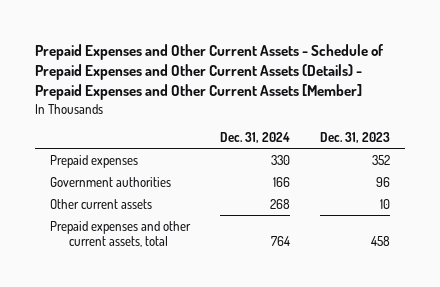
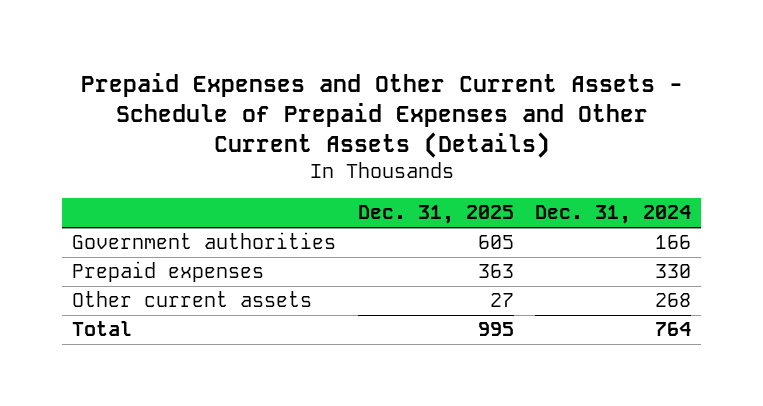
- Prepaid Expenses and Other Current Assets - Schedule of Prepaid Expenses and Other Current Assets (Details) - Prepaid Expenses and Other Current Assets [Member]
+ Prepaid Expenses and Other Current Assets - Schedule of Prepaid Expenses and Other Current Assets (Details)
- | Dec. 31, 2024 | Dec. 31, 2023
+ | Dec. 31, 2025 | Dec. 31, 2024
moved down: Prepaid expenses | 363 | 330
- Prepaid expenses and other current assets, total | 764 | 458
+ Total | 995 | 764

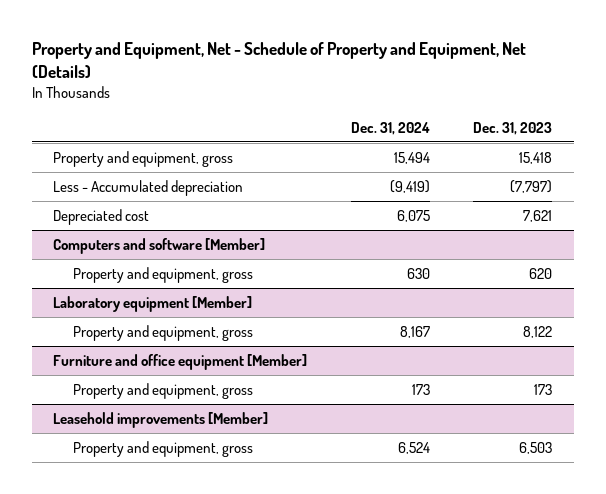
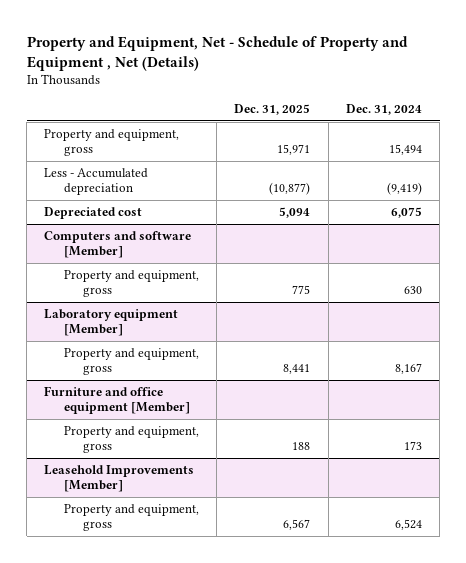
- Property and Equipment, Net - Schedule of Property and Equipment, Net (Details)
+ Property and Equipment, Net - Schedule of Property and Equipment , Net (Details)
- | Dec. 31, 2024 | Dec. 31, 2023
+ | Dec. 31, 2025 | Dec. 31, 2024
- Leasehold improvements [Member]
+ Leasehold Improvements [Member]

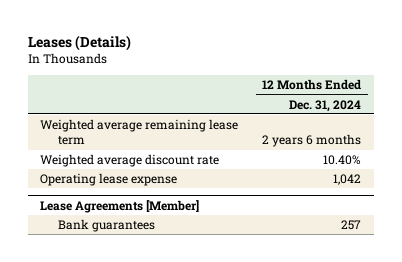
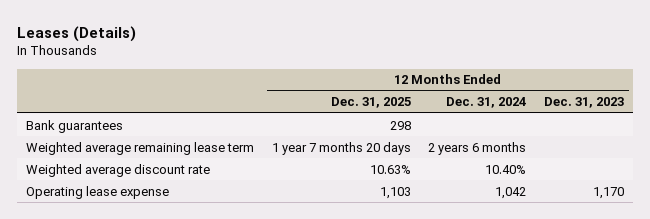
- | 12 Months Ended Dec. 31, 2024
+ | 12 Months Ended Dec. 31, 2025 | 12 Months Ended Dec. 31, 2024 | 12 Months Ended Dec. 31, 2023
+ Bank guarantees | 298 | |
- Lease Agreements [Member]
- Bank guarantees | 257

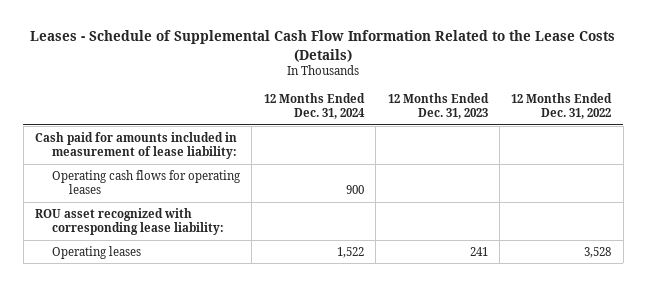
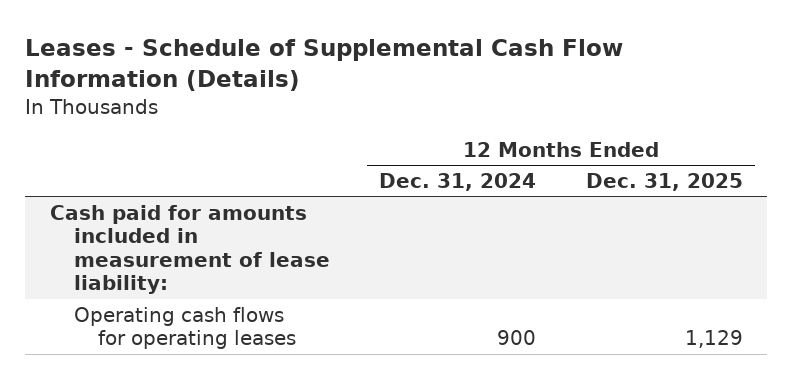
- Leases - Schedule of Supplemental Cash Flow Information Related to the Lease Costs (Details)
+ Leases - Schedule of Supplemental Cash Flow Information (Details)
- | 12 Months Ended Dec. 31, 2024 | 12 Months Ended Dec. 31, 2023 | 12 Months Ended Dec. 31, 2022
+ | 12 Months Ended Dec. 31, 2024 | 12 Months Ended Dec. 31, 2025
- ROU asset recognized with corresponding lease liability:
- Operating leases | 1,522 | 241 | 3,528

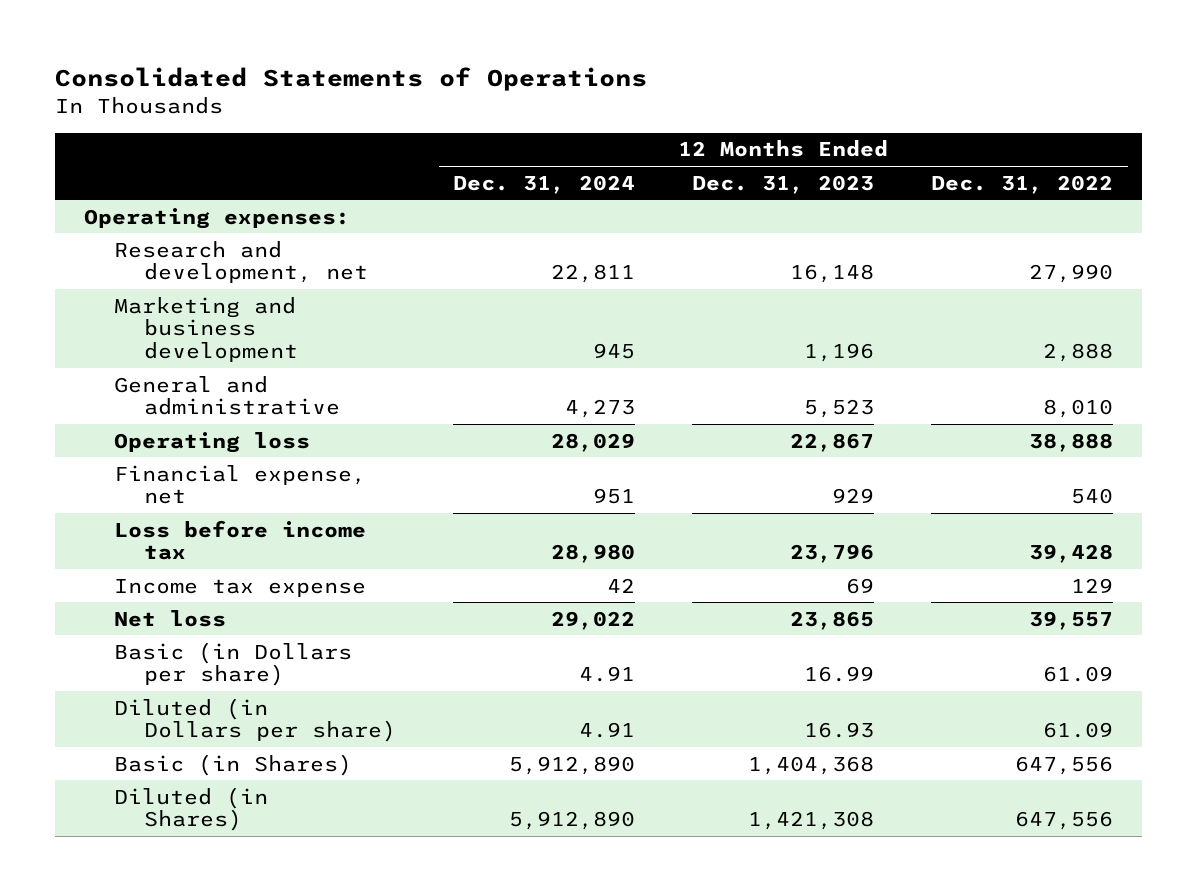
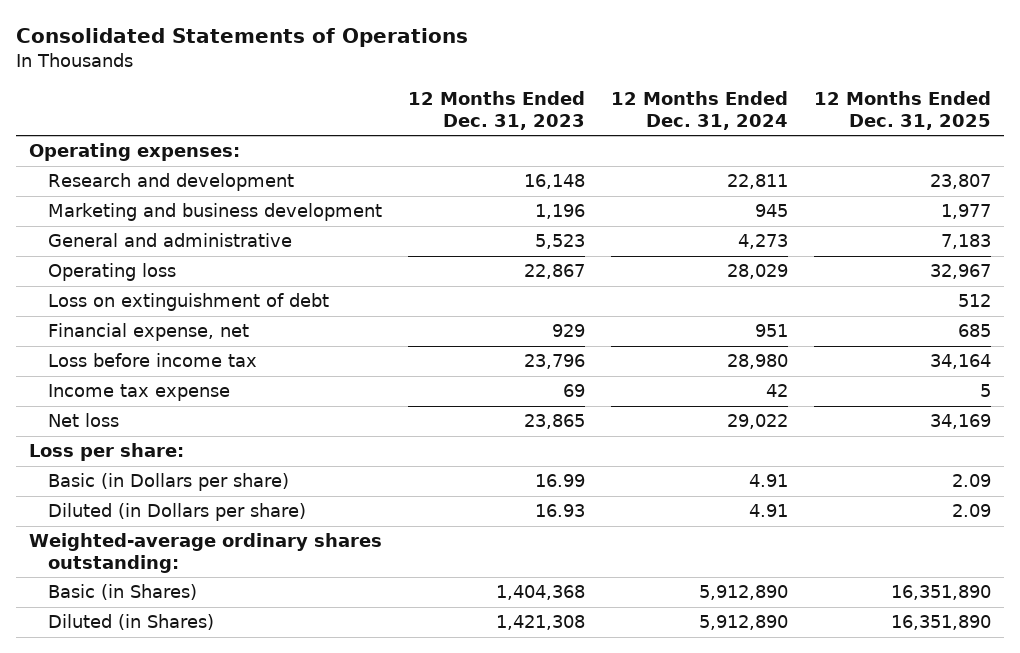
- | 12 Months Ended Dec. 31, 2024 | 12 Months Ended Dec. 31, 2023 | 12 Months Ended Dec. 31, 2022
+ | 12 Months Ended Dec. 31, 2023 | 12 Months Ended Dec. 31, 2024 | 12 Months Ended Dec. 31, 2025
- Research and development, net | 22,811 | 16,148 | 27,990
+ Research and development | 16,148 | 22,811 | 23,807
+ Loss on extinguishment of debt | | | 512
+ Loss per share:
+ Weighted-average ordinary shares outstanding:

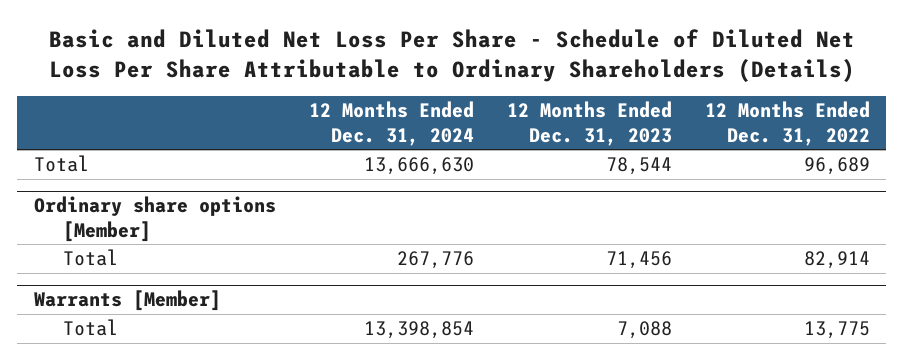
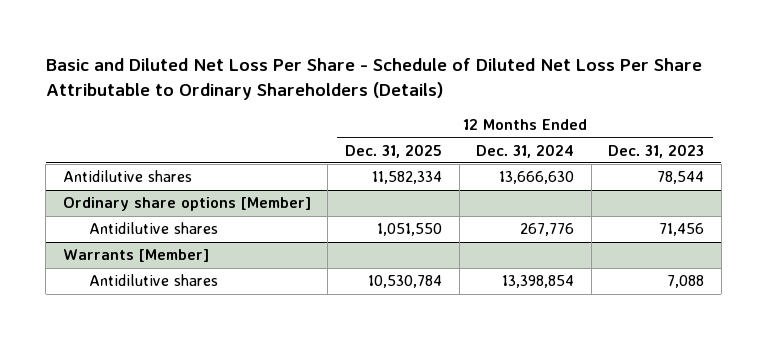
- | 12 Months Ended Dec. 31, 2024 | 12 Months Ended Dec. 31, 2023 | 12 Months Ended Dec. 31, 2022
+ | 12 Months Ended Dec. 31, 2025 | 12 Months Ended Dec. 31, 2024 | 12 Months Ended Dec. 31, 2023
- Total | 13,666,630 | 78,544 | 96,689
+ Antidilutive shares | 11,582,334 | 13,666,630 | 78,544
@ Ordinary share options [Member]
- Total | 267,776 | 71,456 | 82,914
+ Antidilutive shares | 1,051,550 | 267,776 | 71,456
@ Warrants [Member]
- Total | 13,398,854 | 7,088 | 13,775
+ Antidilutive shares | 10,530,784 | 13,398,854 | 7,088

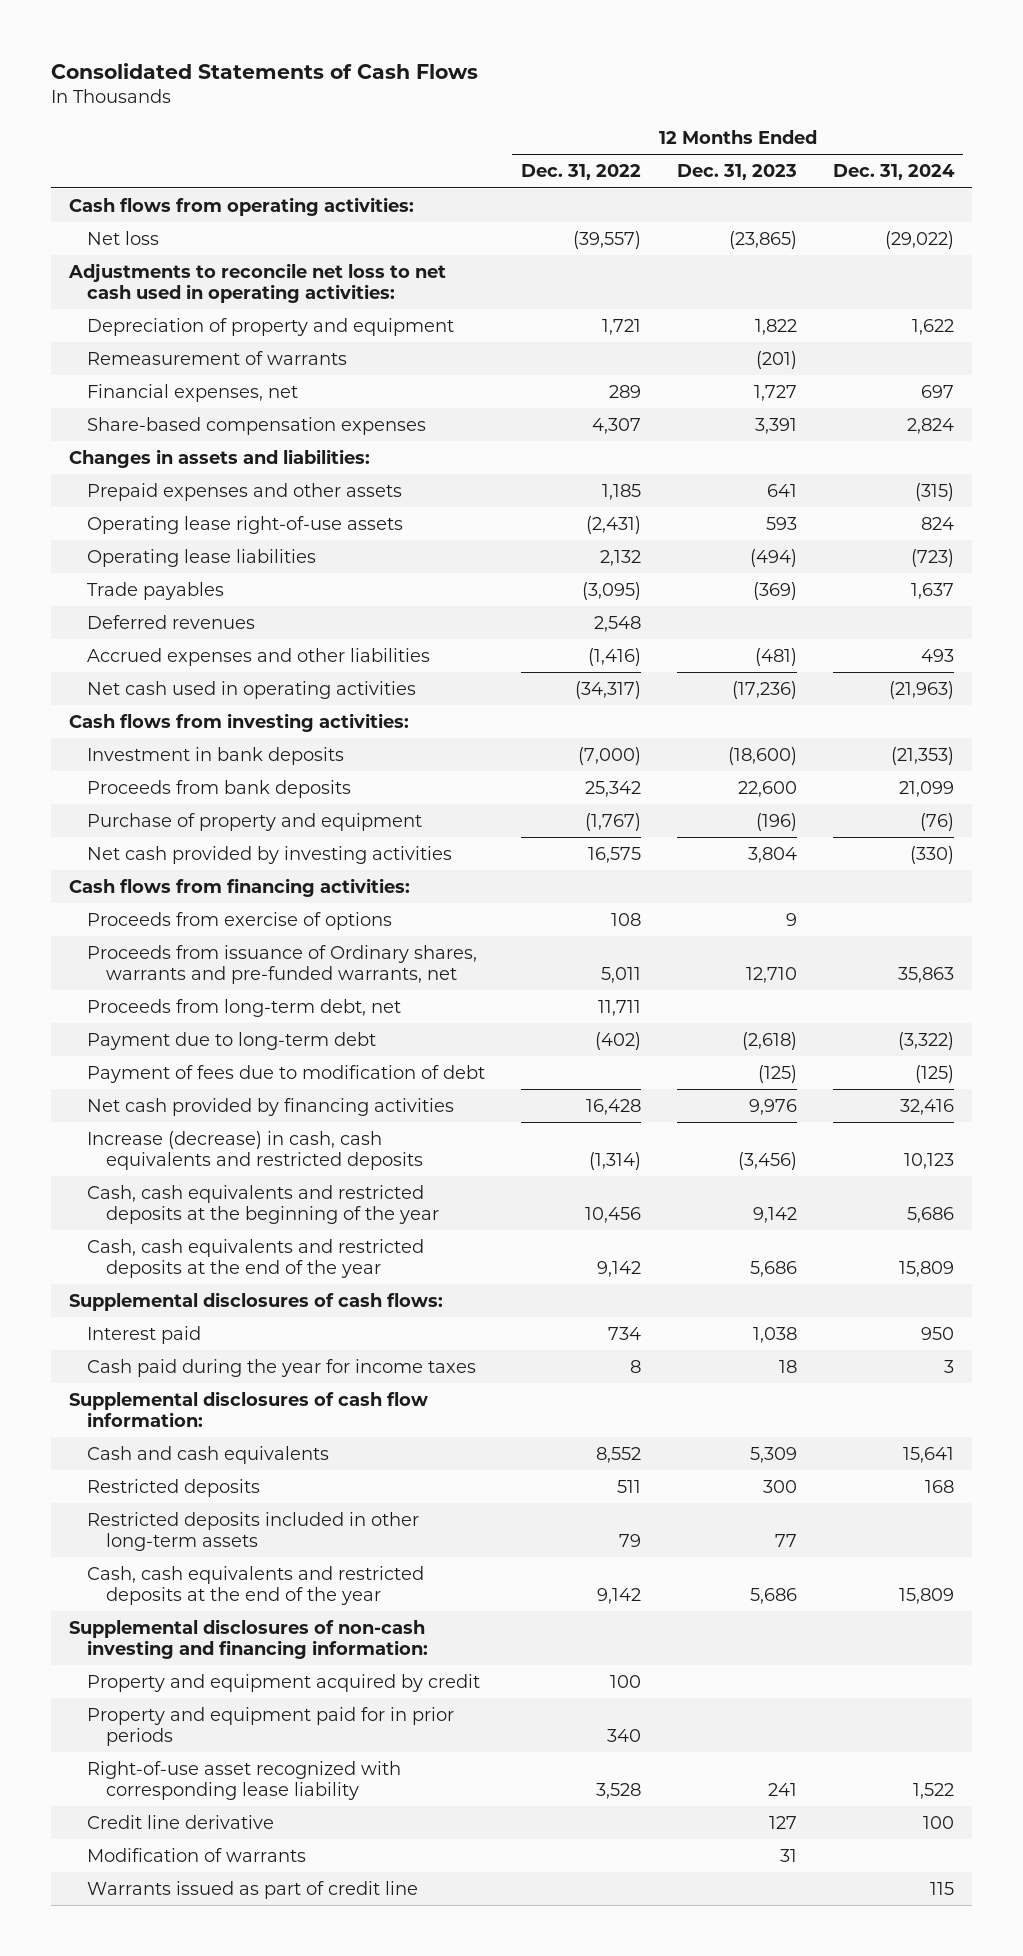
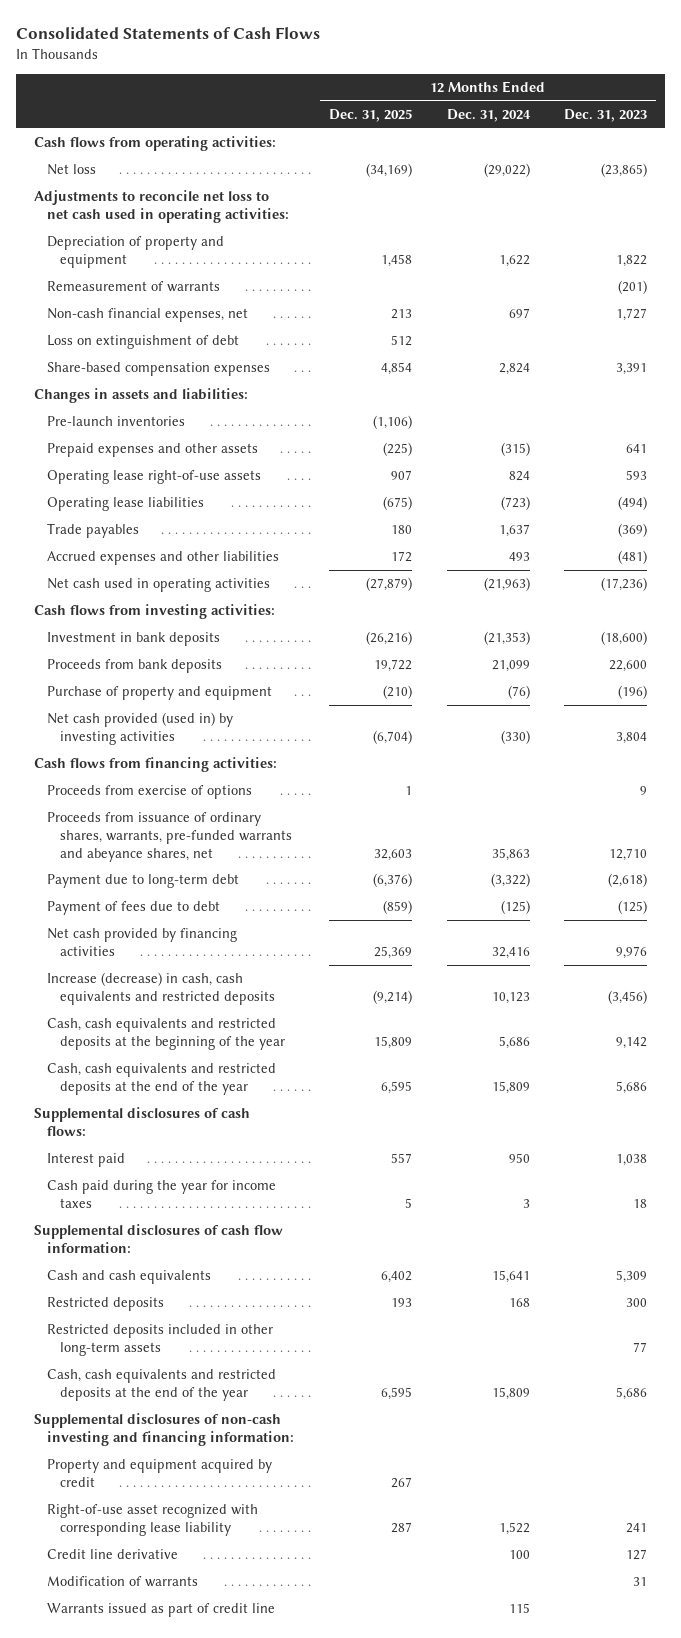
- | 12 Months Ended Dec. 31, 2022 | 12 Months Ended Dec. 31, 2023 | 12 Months Ended Dec. 31, 2024
+ | 12 Months Ended Dec. 31, 2025 | 12 Months Ended Dec. 31, 2024 | 12 Months Ended Dec. 31, 2023
- Financial expenses, net | 289 | 1,727 | 697
+ Non-cash financial expenses, net | 213 | 697 | 1,727
+ Loss on extinguishment of debt | 512 | |
+ Pre-launch inventories | (1,106) | |
- Deferred revenues | 2,548 | |
- Net cash provided by investing activities | 16,575 | 3,804 | (330)
+ Net cash provided (used in) by investing activities | (6,704) | (330) | 3,804
- Proceeds from issuance of Ordinary shares, warrants and pre-funded warrants, net | 5,011 | 12,710 | 35,863
- Proceeds from long-term debt, net | 11,711 | |
+ Proceeds from issuance of ordinary shares, warrants, pre-funded warrants and abeyance shares, net | 32,603 | 35,863 | 12,710
- Payment of fees due to modification of debt | | (125) | (125)
+ Payment of fees due to debt | (859) | (125) | (125)
- Property and equipment paid for in prior periods | 340 | |

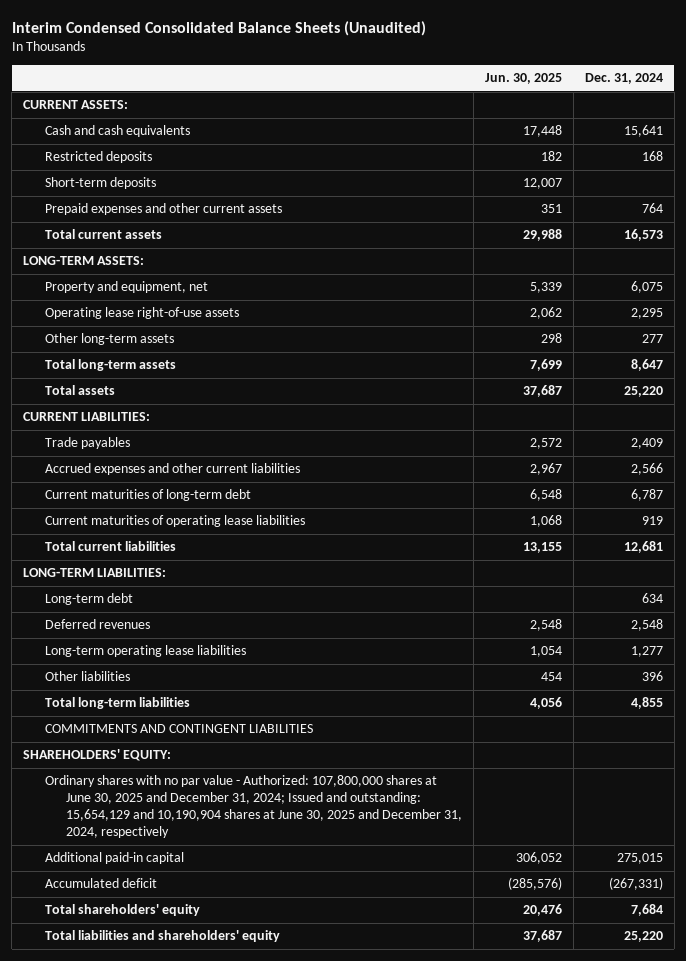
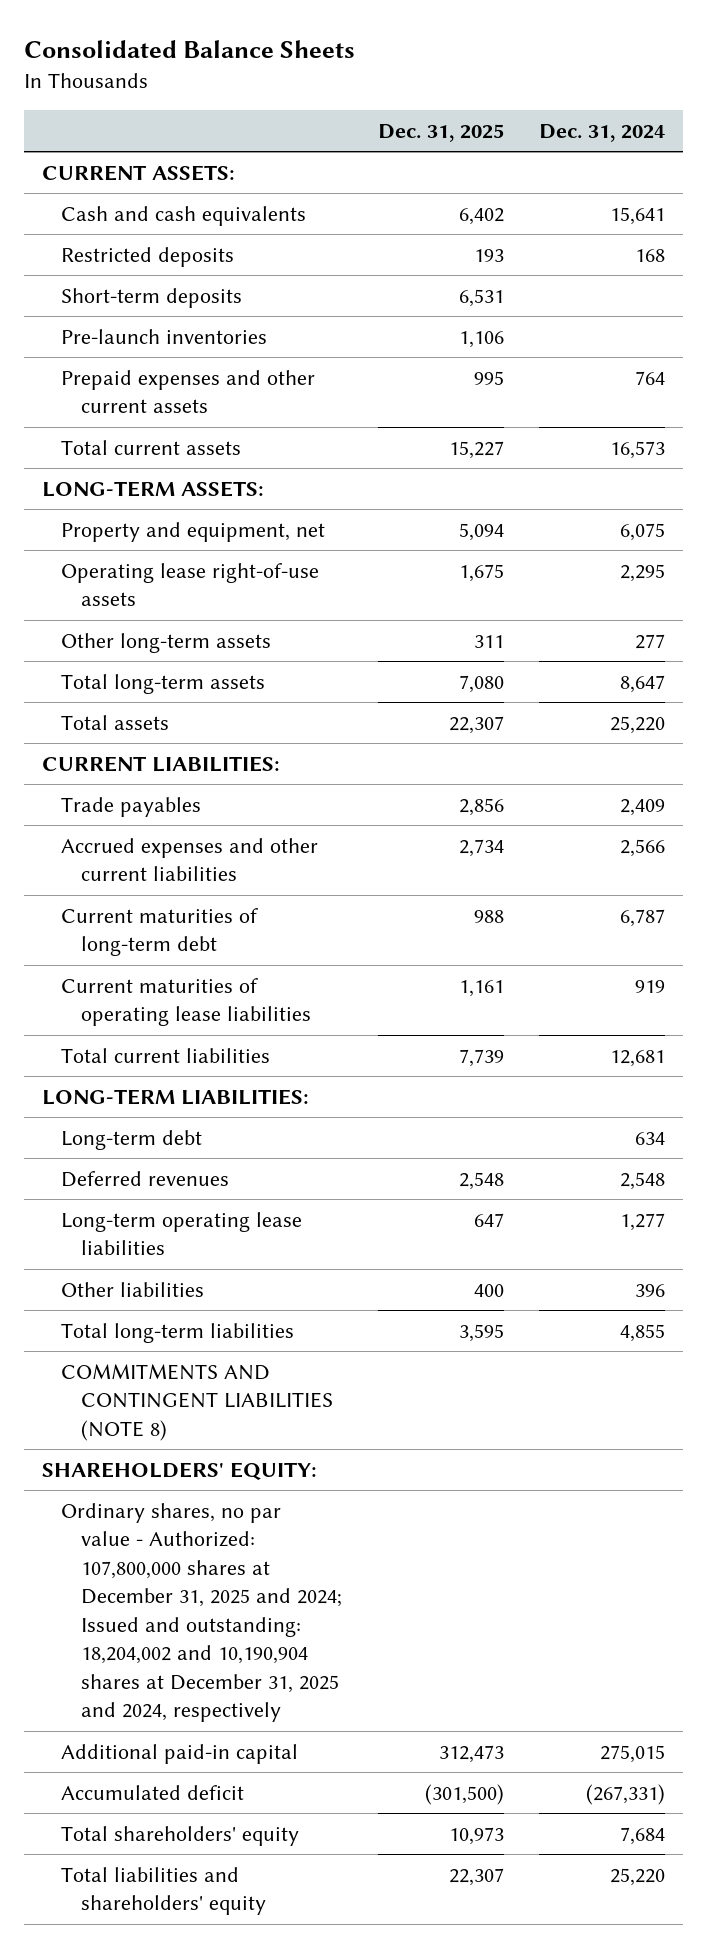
- Interim Condensed Consolidated Balance Sheets (Unaudited)
+ Consolidated Balance Sheets
- | Jun. 30, 2025 | Dec. 31, 2024
+ | Dec. 31, 2025 | Dec. 31, 2024
+ Pre-launch inventories | 1,106 |
- COMMITMENTS AND CONTINGENT LIABILITIES
+ COMMITMENTS AND CONTINGENT LIABILITIES (NOTE 8)
- Ordinary shares with no par value - Authorized: 107,800,000 shares at June 30, 2025 and December 31, 2024; Issued and outstanding: 15,654,129 and 10,190,904 shares at June 30, 2025 and December 31, 2024, respectively
+ Ordinary shares, no par value - Authorized: 107,800,000 shares at December 31, 2025 and 2024; Issued and outstanding: 18,204,002 and 10,190,904 shares at December 31, 2025 and 2024, respectively

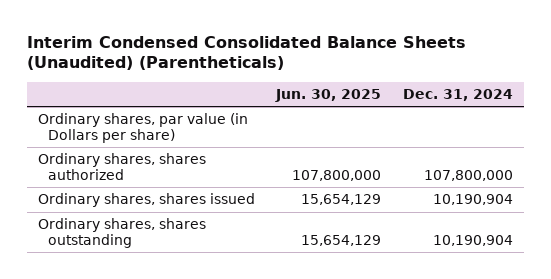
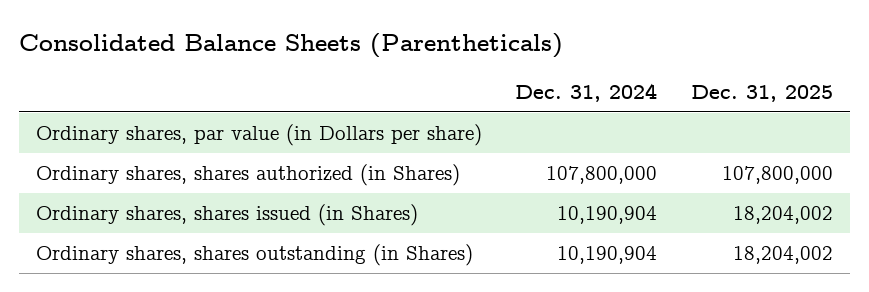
- Interim Condensed Consolidated Balance Sheets (Unaudited) (Parentheticals)
+ Consolidated Balance Sheets (Parentheticals)
- | Jun. 30, 2025 | Dec. 31, 2024
+ | Dec. 31, 2024 | Dec. 31, 2025
- Ordinary shares, shares authorized | 107,800,000 | 107,800,000
- Ordinary shares, shares issued | 15,654,129 | 10,190,904
- Ordinary shares, shares outstanding | 15,654,129 | 10,190,904
+ Ordinary shares, shares authorized (in Shares) | 107,800,000 | 107,800,000
+ Ordinary shares, shares issued (in Shares) | 10,190,904 | 18,204,002
+ Ordinary shares, shares outstanding (in Shares) | 10,190,904 | 18,204,002

